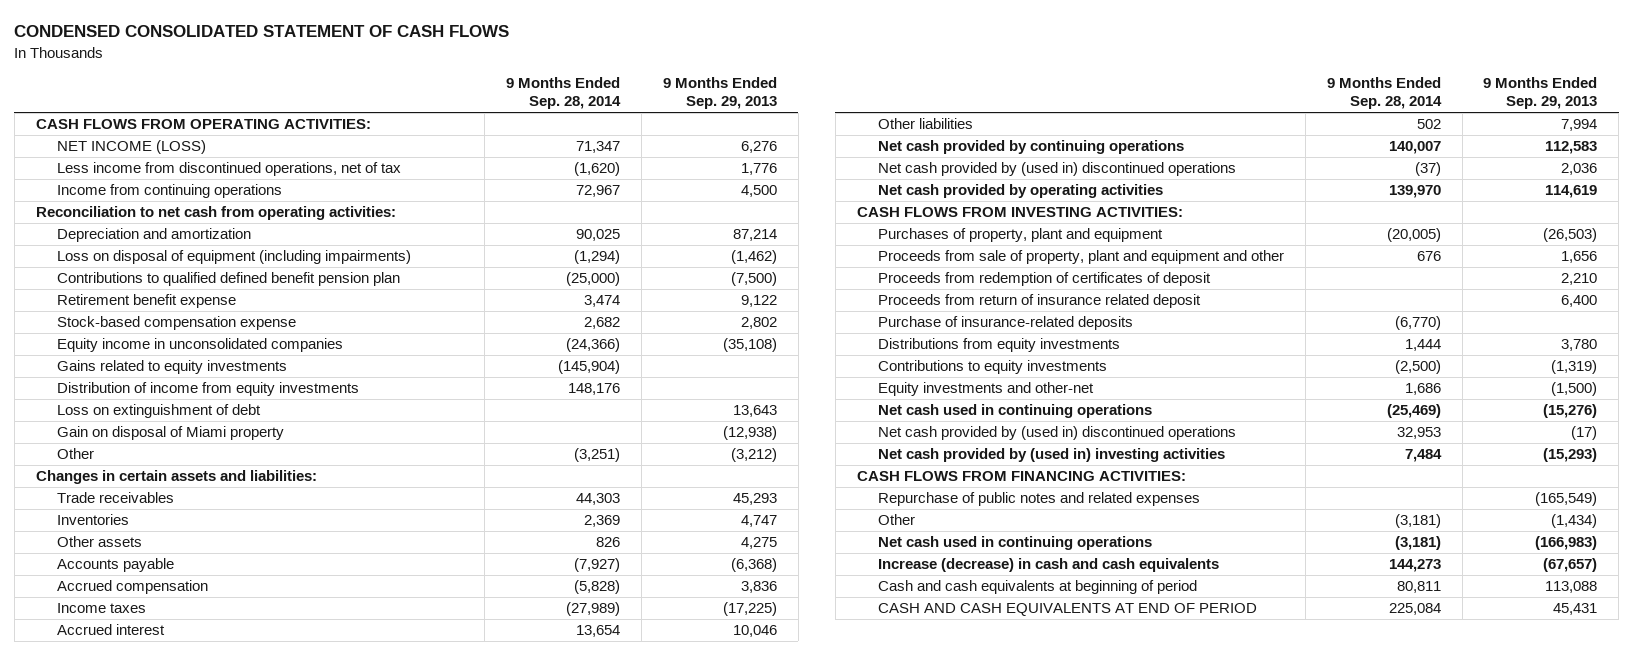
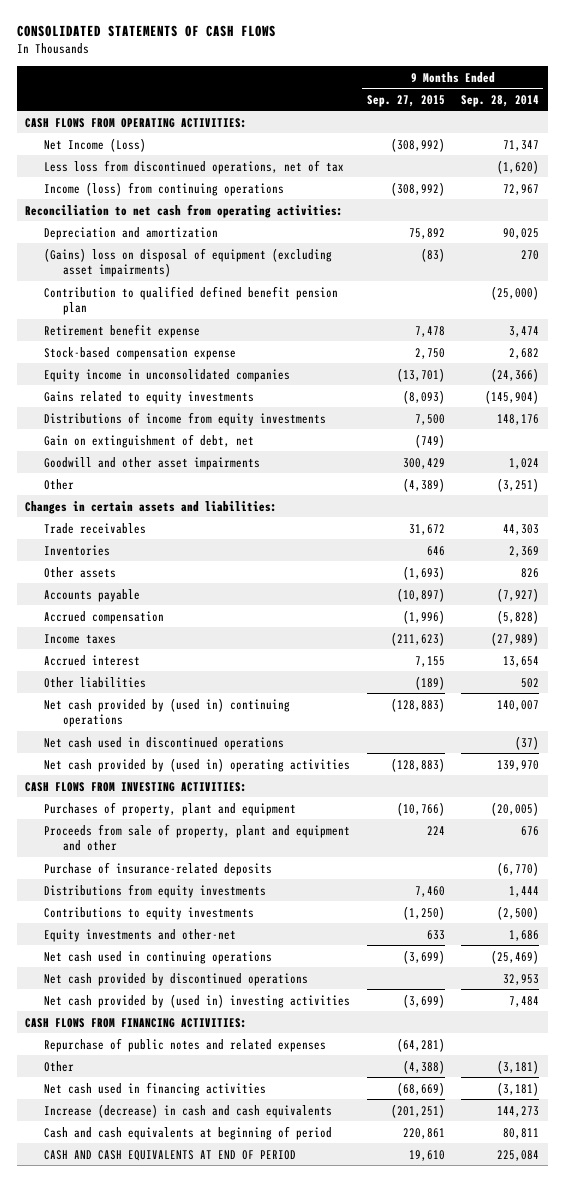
- CONDENSED CONSOLIDATED STATEMENT OF CASH FLOWS
+ CONSOLIDATED STATEMENTS OF CASH FLOWS
- | 9 Months Ended Sep. 28, 2014 | 9 Months Ended Sep. 29, 2013
+ | 9 Months Ended Sep. 27, 2015 | 9 Months Ended Sep. 28, 2014
- NET INCOME (LOSS) | 71,347 | 6,276
- Less income from discontinued operations, net of tax | (1,620) | 1,776
- Income from continuing operations | 72,967 | 4,500
+ Net Income (Loss) | (308,992) | 71,347
+ Less loss from discontinued operations, net of tax | | (1,620)
+ Income (loss) from continuing operations | (308,992) | 72,967
- Loss on disposal of equipment (including impairments) | (1,294) | (1,462)
- Contributions to qualified defined benefit pension plan | (25,000) | (7,500)
+ (Gains) loss on disposal of equipment (excluding asset impairments) | (83) | 270
+ Contribution to qualified defined benefit pension plan | | (25,000)
- Distribution of income from equity investments | 148,176 |
- Loss on extinguishment of debt | | 13,643
- Gain on disposal of Miami property | | (12,938)
+ Distributions of income from equity investments | 7,500 | 148,176
+ Gain on extinguishment of debt, net | (749) |
+ Goodwill and other asset impairments | 300,429 | 1,024
- Net cash provided by continuing operations | 140,007 | 112,583
- Net cash provided by (used in) discontinued operations | (37) | 2,036
- Net cash provided by operating activities | 139,970 | 114,619
+ Net cash provided by (used in) continuing operations | (128,883) | 140,007
+ Net cash used in discontinued operations | | (37)
+ Net cash provided by (used in) operating activities | (128,883) | 139,970
- Proceeds from redemption of certificates of deposit | | 2,210
- Proceeds from return of insurance related deposit | | 6,400
- Net cash provided by (used in) discontinued operations | 32,953 | (17)
+ Net cash provided by discontinued operations | | 32,953
- Net cash used in continuing operations | (3,181) | (166,983)
+ Net cash used in financing activities | (68,669) | (3,181)

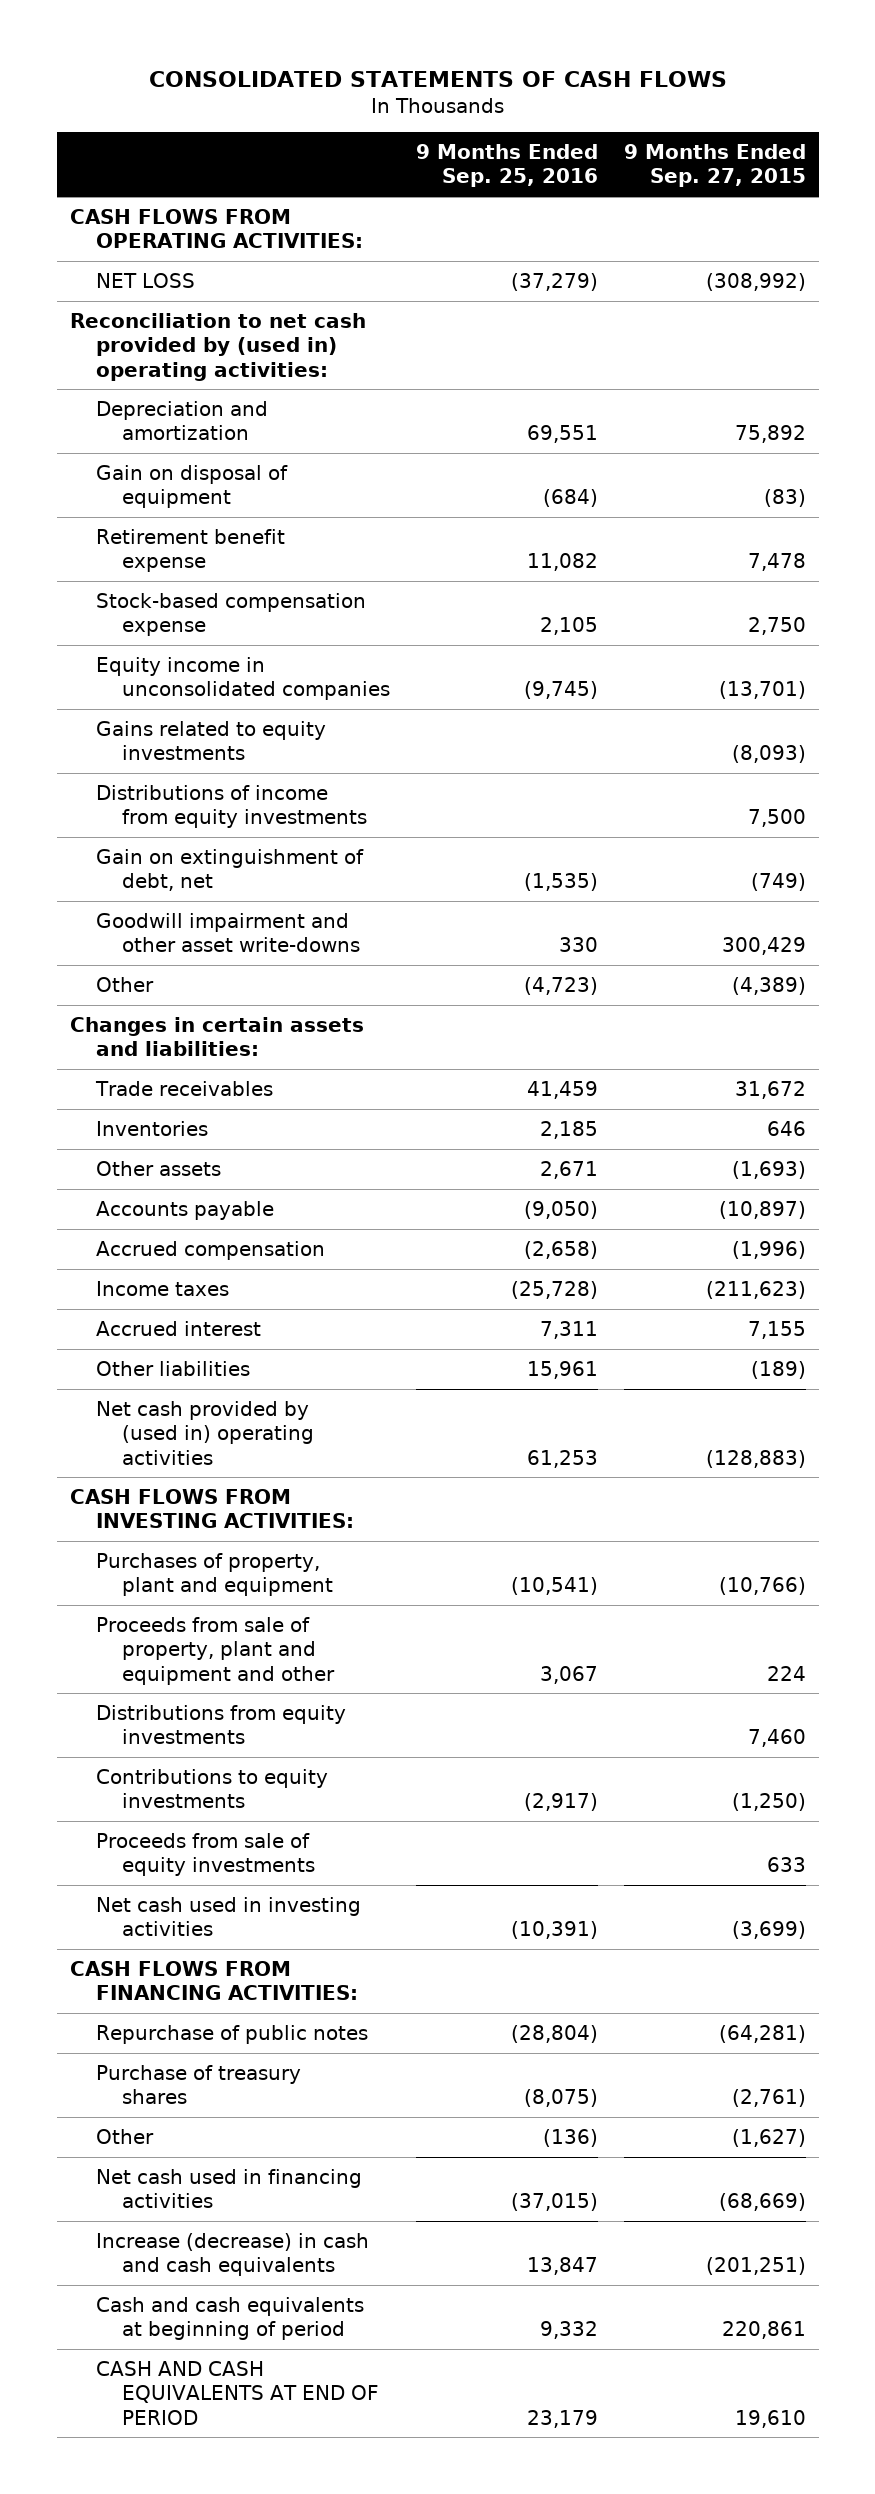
- | 9 Months Ended Sep. 27, 2015 | 9 Months Ended Sep. 28, 2014
+ | 9 Months Ended Sep. 25, 2016 | 9 Months Ended Sep. 27, 2015
- Net Income (Loss) | (308,992) | 71,347
- Less loss from discontinued operations, net of tax | | (1,620)
- Income (loss) from continuing operations | (308,992) | 72,967
- Reconciliation to net cash from operating activities:
+ NET LOSS | (37,279) | (308,992)
+ Reconciliation to net cash provided by (used in) operating activities:
- (Gains) loss on disposal of equipment (excluding asset impairments) | (83) | 270
- Contribution to qualified defined benefit pension plan | | (25,000)
+ Gain on disposal of equipment | (684) | (83)
- Goodwill and other asset impairments | 300,429 | 1,024
+ Goodwill impairment and other asset write-downs | 330 | 300,429
- Net cash provided by (used in) continuing operations | (128,883) | 140,007
- Net cash used in discontinued operations | | (37)
- Purchase of insurance-related deposits | | (6,770)
- Equity investments and other-net | 633 | 1,686
- Net cash used in continuing operations | (3,699) | (25,469)
- Net cash provided by discontinued operations | | 32,953
- Net cash provided by (used in) investing activities | (3,699) | 7,484
+ Proceeds from sale of equity investments | | 633
+ Net cash used in investing activities | (10,391) | (3,699)
- Repurchase of public notes and related expenses | (64,281) |
- Other | (4,388) | (3,181)
+ Repurchase of public notes | (28,804) | (64,281)
+ Purchase of treasury shares | (8,075) | (2,761)
+ Other | (136) | (1,627)

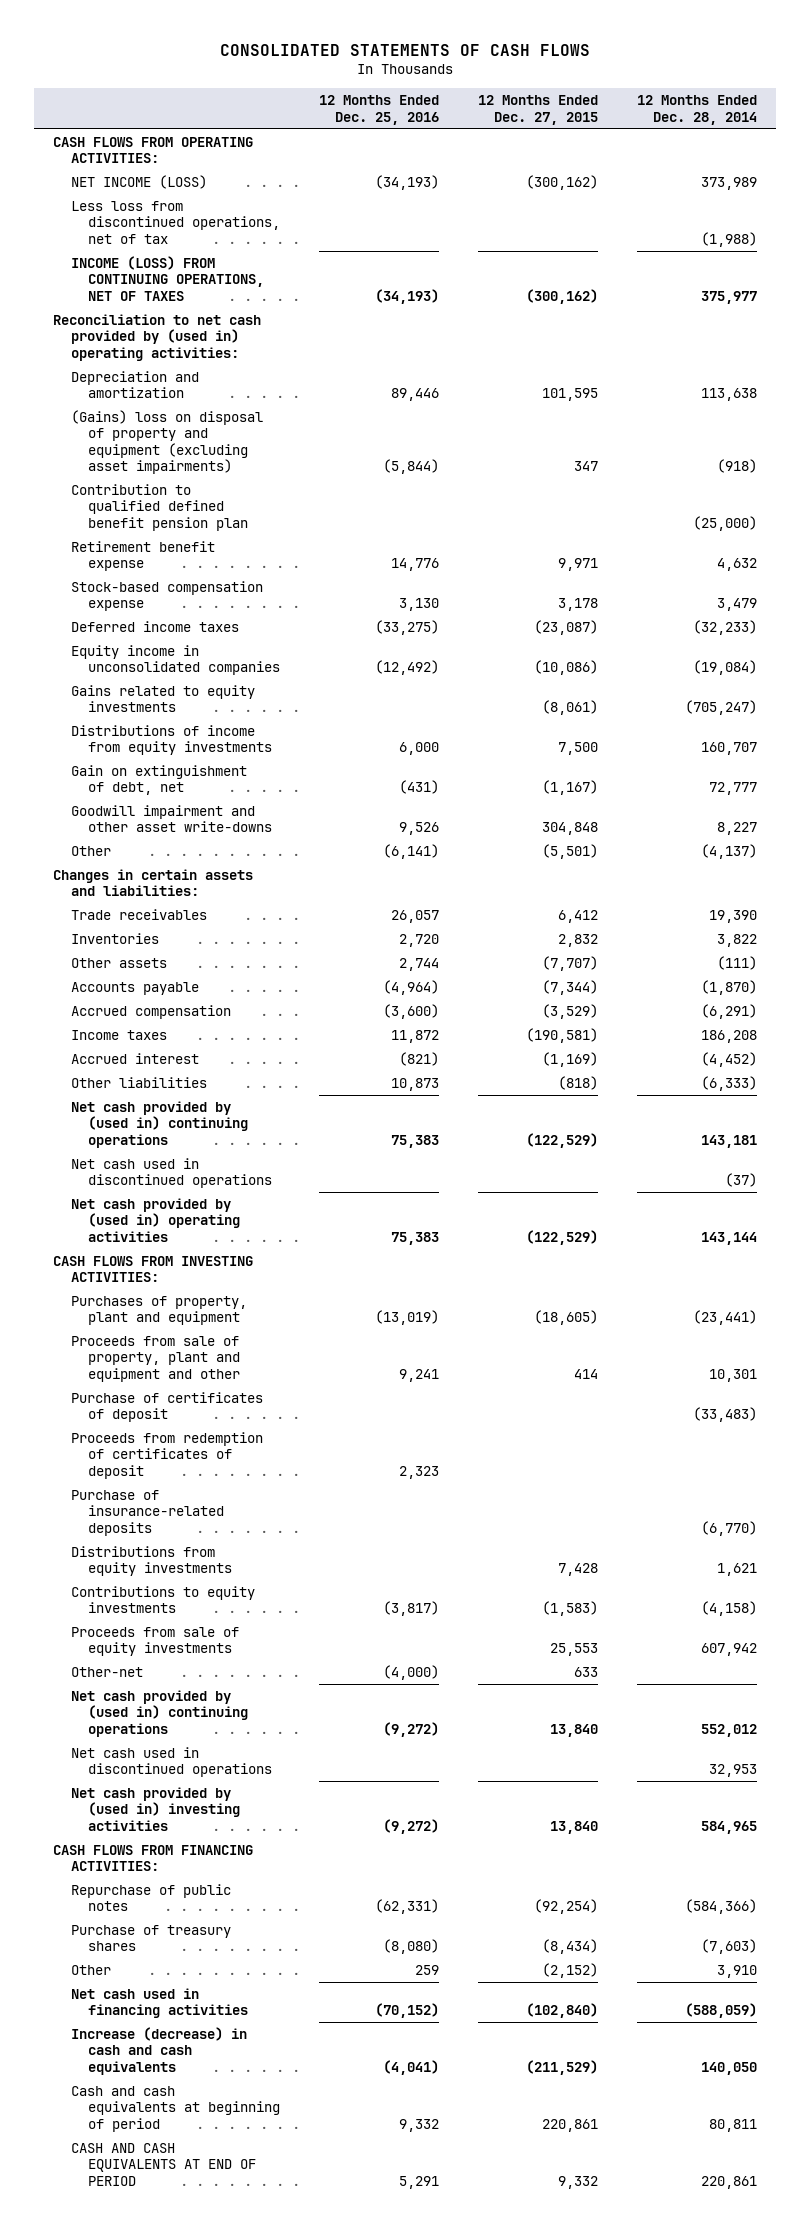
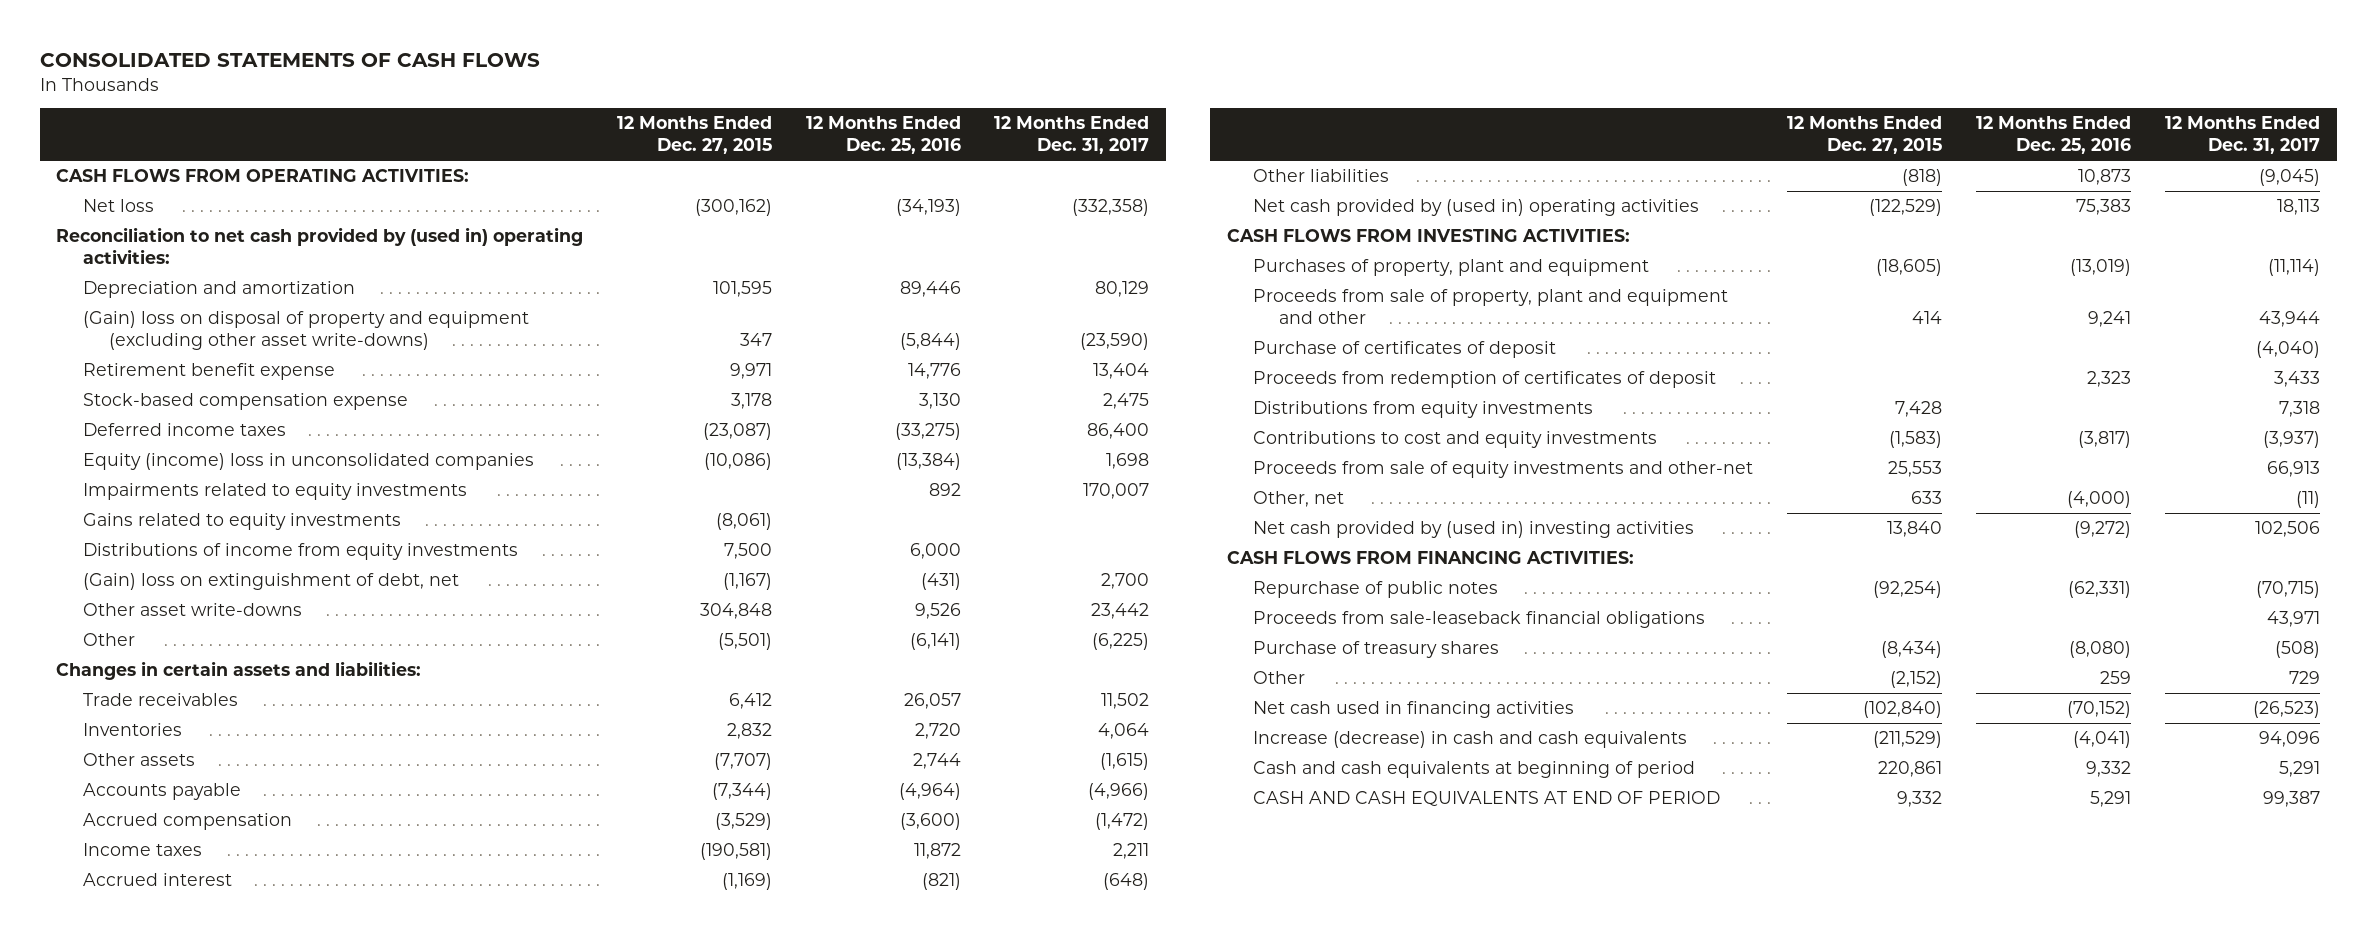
- | 12 Months Ended Dec. 25, 2016 | 12 Months Ended Dec. 27, 2015 | 12 Months Ended Dec. 28, 2014
+ | 12 Months Ended Dec. 27, 2015 | 12 Months Ended Dec. 25, 2016 | 12 Months Ended Dec. 31, 2017
- NET INCOME (LOSS) | (34,193) | (300,162) | 373,989
- Less loss from discontinued operations, net of tax | | | (1,988)
- INCOME (LOSS) FROM CONTINUING OPERATIONS, NET OF TAXES | (34,193) | (300,162) | 375,977
+ Net loss | (300,162) | (34,193) | (332,358)
- (Gains) loss on disposal of property and equipment (excluding asset impairments) | (5,844) | 347 | (918)
- Contribution to qualified defined benefit pension plan | | | (25,000)
+ (Gain) loss on disposal of property and equipment (excluding other asset write-downs) | 347 | (5,844) | (23,590)
- Equity income in unconsolidated companies | (12,492) | (10,086) | (19,084)
+ Equity (income) loss in unconsolidated companies | (10,086) | (13,384) | 1,698
+ Impairments related to equity investments | | 892 | 170,007
- Gain on extinguishment of debt, net | (431) | (1,167) | 72,777
- Goodwill impairment and other asset write-downs | 9,526 | 304,848 | 8,227
+ (Gain) loss on extinguishment of debt, net | (1,167) | (431) | 2,700
+ Other asset write-downs | 304,848 | 9,526 | 23,442
- Net cash provided by (used in) continuing operations | 75,383 | (122,529) | 143,181
- Net cash used in discontinued operations | | | (37)
- Purchase of insurance-related deposits | | | (6,770)
- Contributions to equity investments | (3,817) | (1,583) | (4,158)
- Proceeds from sale of equity investments | | 25,553 | 607,942
- Other-net | (4,000) | 633 |
- Net cash provided by (used in) continuing operations | (9,272) | 13,840 | 552,012
- Net cash used in discontinued operations | | | 32,953
+ Contributions to cost and equity investments | (1,583) | (3,817) | (3,937)
+ Proceeds from sale of equity investments and other-net | 25,553 | | 66,913
+ Other, net | 633 | (4,000) | (11)
+ Proceeds from sale-leaseback financial obligations | | | 43,971

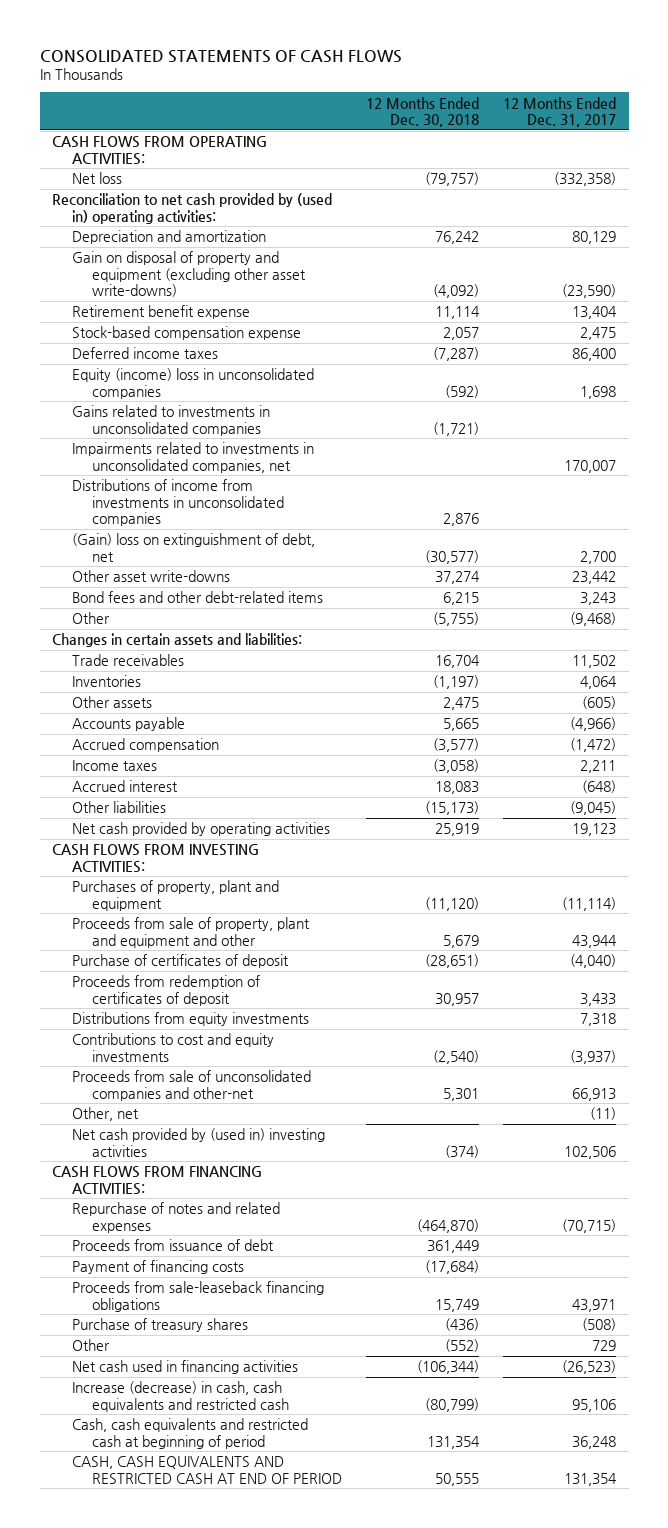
- | 12 Months Ended Dec. 27, 2015 | 12 Months Ended Dec. 25, 2016 | 12 Months Ended Dec. 31, 2017
+ | 12 Months Ended Dec. 30, 2018 | 12 Months Ended Dec. 31, 2017
- (Gain) loss on disposal of property and equipment (excluding other asset write-downs) | 347 | (5,844) | (23,590)
+ Gain on disposal of property and equipment (excluding other asset write-downs) | (4,092) | (23,590)
- Impairments related to equity investments | | 892 | 170,007
- Gains related to equity investments | (8,061) | |
- Distributions of income from equity investments | 7,500 | 6,000 |
+ Gains related to investments in unconsolidated companies | (1,721) |
+ Impairments related to investments in unconsolidated companies, net | | 170,007
+ Distributions of income from investments in unconsolidated companies | 2,876 |
- Other | (5,501) | (6,141) | (6,225)
+ Bond fees and other debt-related items | 6,215 | 3,243
+ Other | (5,755) | (9,468)
- Other assets | (7,707) | 2,744 | (1,615)
+ Other assets | 2,475 | (605)
- Net cash provided by (used in) operating activities | (122,529) | 75,383 | 18,113
+ Net cash provided by operating activities | 25,919 | 19,123
- Proceeds from sale of equity investments and other-net | 25,553 | | 66,913
+ Proceeds from sale of unconsolidated companies and other-net | 5,301 | 66,913
- Repurchase of public notes | (92,254) | (62,331) | (70,715)
- Proceeds from sale-leaseback financial obligations | | | 43,971
+ Repurchase of notes and related expenses | (464,870) | (70,715)
+ Proceeds from issuance of debt | 361,449 |
+ Payment of financing costs | (17,684) |
+ Proceeds from sale-leaseback financing obligations | 15,749 | 43,971
- Increase (decrease) in cash and cash equivalents | (211,529) | (4,041) | 94,096
- Cash and cash equivalents at beginning of period | 220,861 | 9,332 | 5,291
- CASH AND CASH EQUIVALENTS AT END OF PERIOD | 9,332 | 5,291 | 99,387
+ Increase (decrease) in cash, cash equivalents and restricted cash | (80,799) | 95,106
+ Cash, cash equivalents and restricted cash at beginning of period | 131,354 | 36,248
+ CASH, CASH EQUIVALENTS AND RESTRICTED CASH AT END OF PERIOD | 50,555 | 131,354

